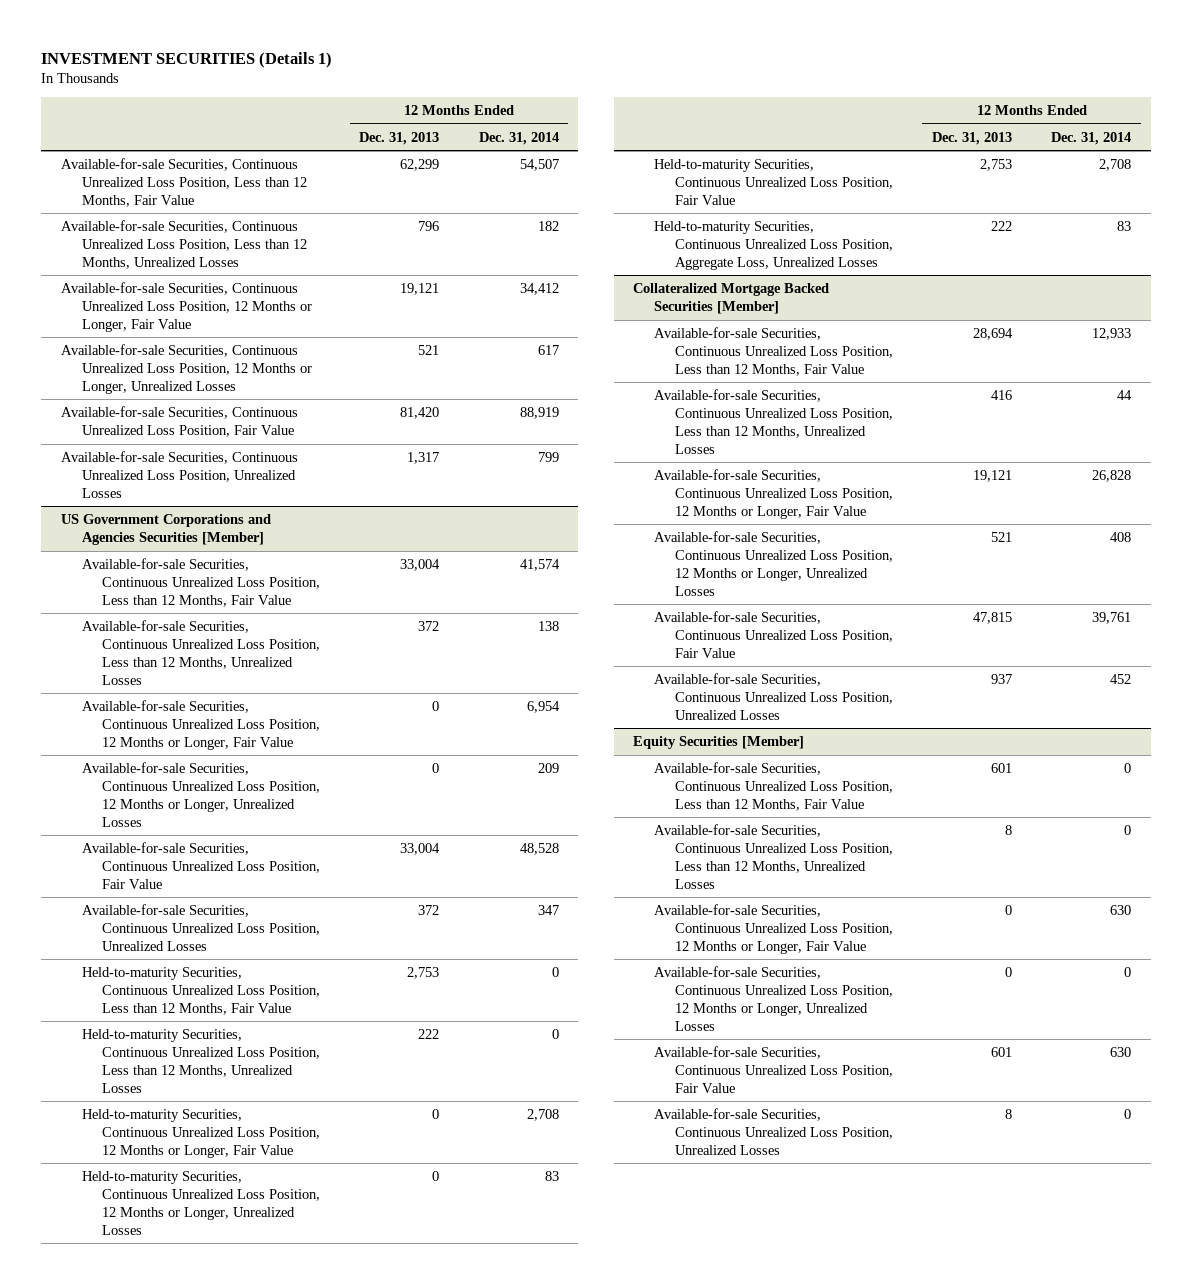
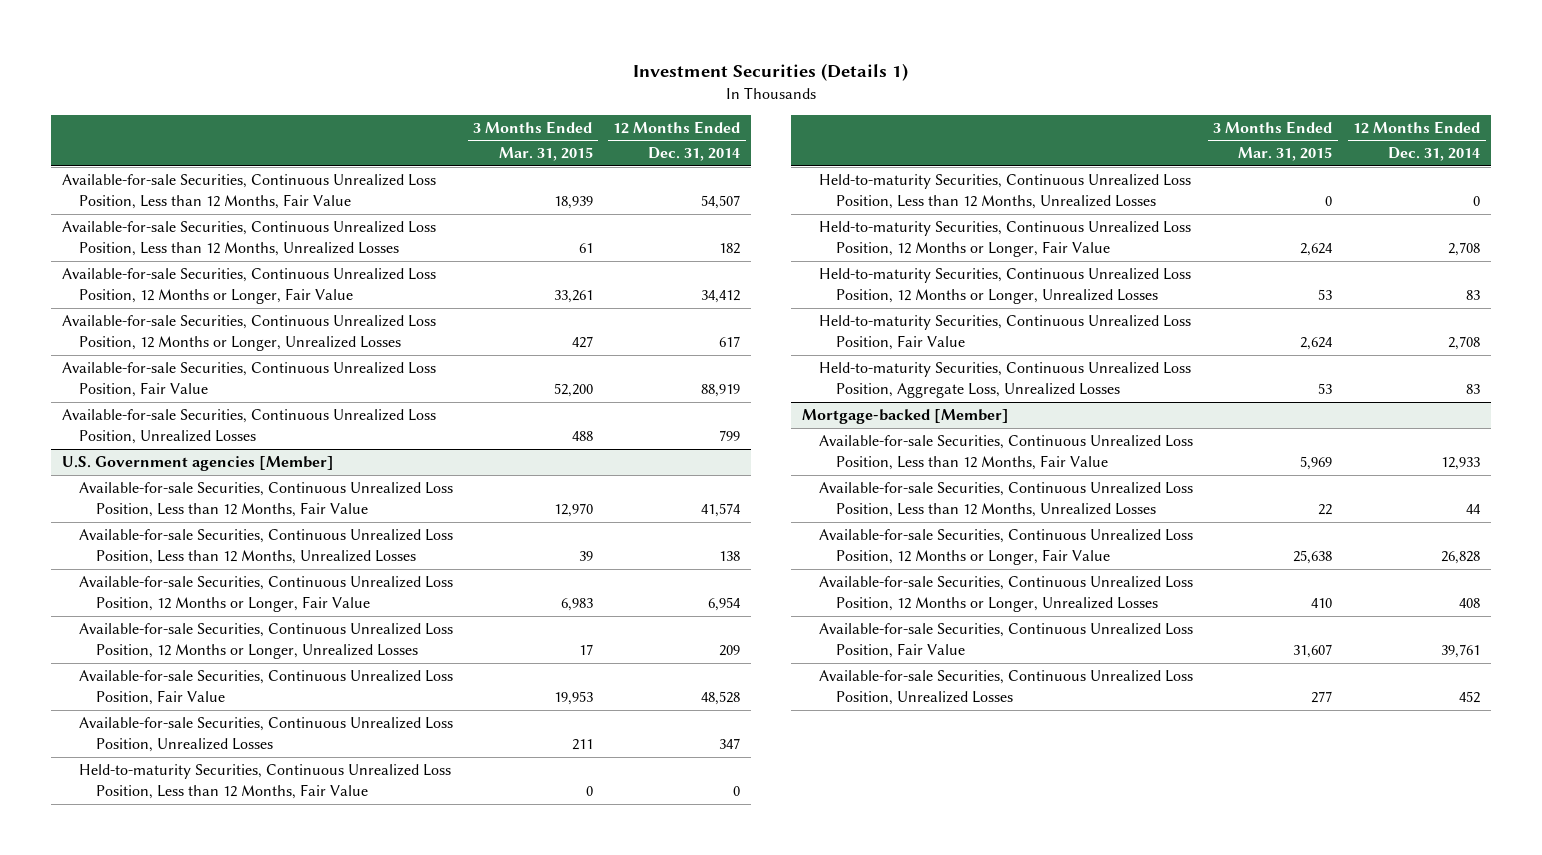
- INVESTMENT SECURITIES (Details 1)
+ Investment Securities (Details 1)
- | 12 Months Ended Dec. 31, 2013 | 12 Months Ended Dec. 31, 2014
+ | 3 Months Ended Mar. 31, 2015 | 12 Months Ended Dec. 31, 2014
- US Government Corporations and Agencies Securities [Member]
+ U.S. Government agencies [Member]
- Collateralized Mortgage Backed Securities [Member]
+ Mortgage-backed [Member]
- Equity Securities [Member]
- Available-for-sale Securities, Continuous Unrealized Loss Position, Less than 12 Months, Fair Value | 601 | 0
- Available-for-sale Securities, Continuous Unrealized Loss Position, Less than 12 Months, Unrealized Losses | 8 | 0
- Available-for-sale Securities, Continuous Unrealized Loss Position, 12 Months or Longer, Fair Value | 0 | 630
- Available-for-sale Securities, Continuous Unrealized Loss Position, 12 Months or Longer, Unrealized Losses | 0 | 0
- Available-for-sale Securities, Continuous Unrealized Loss Position, Fair Value | 601 | 630
- Available-for-sale Securities, Continuous Unrealized Loss Position, Unrealized Losses | 8 | 0

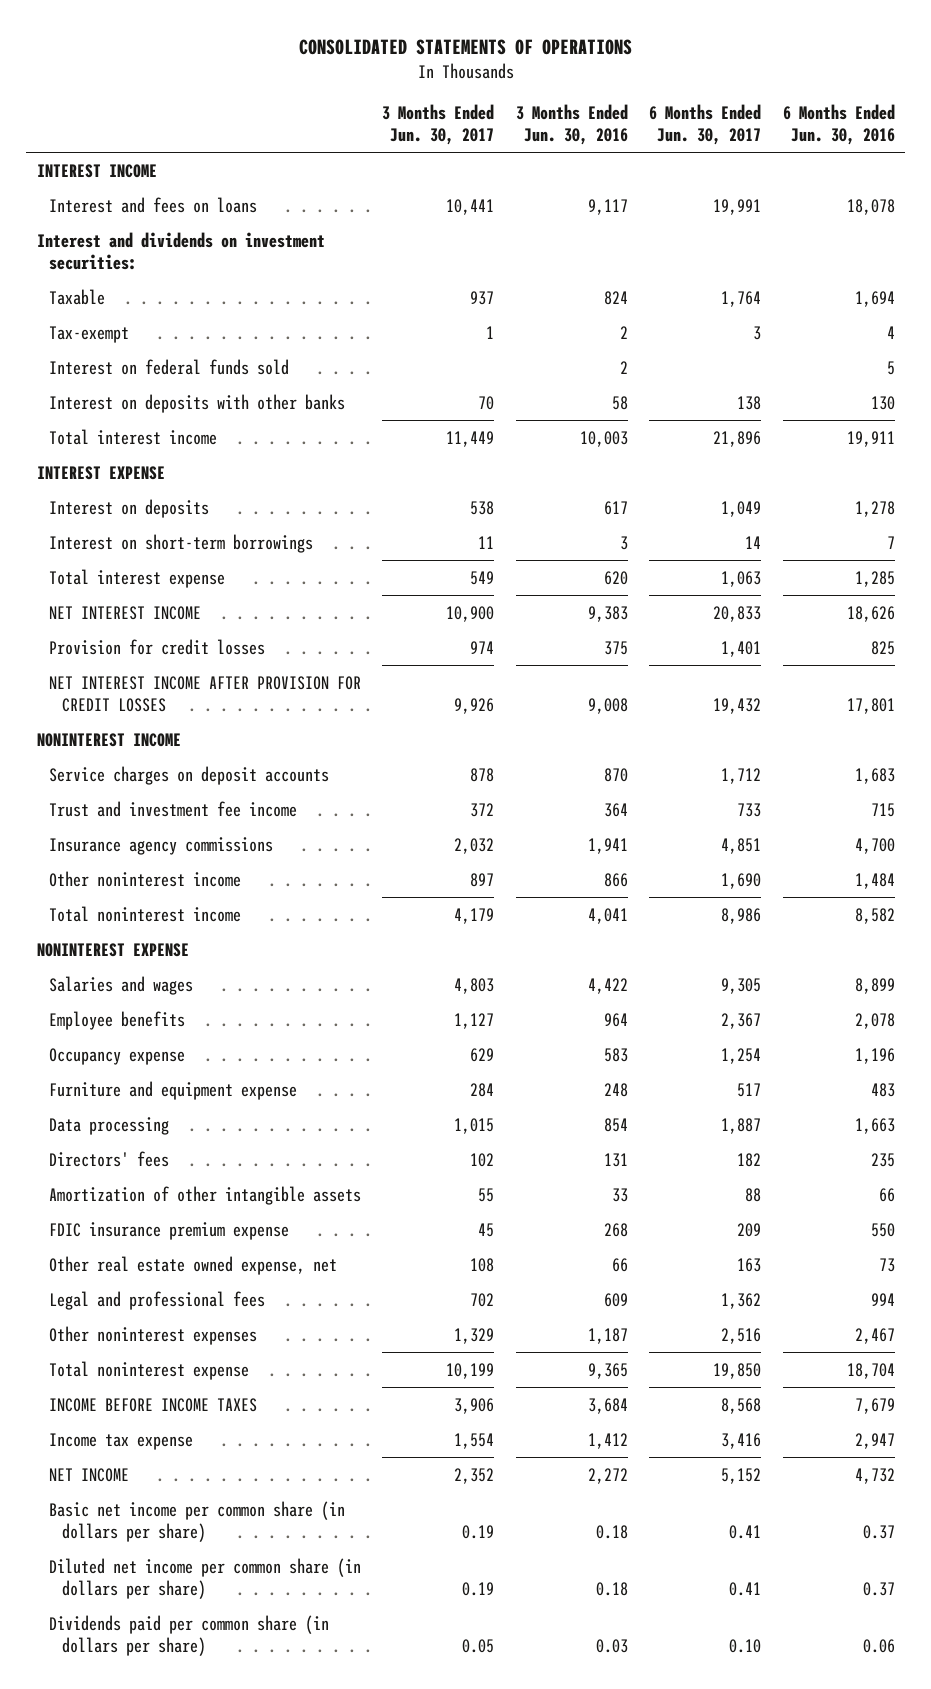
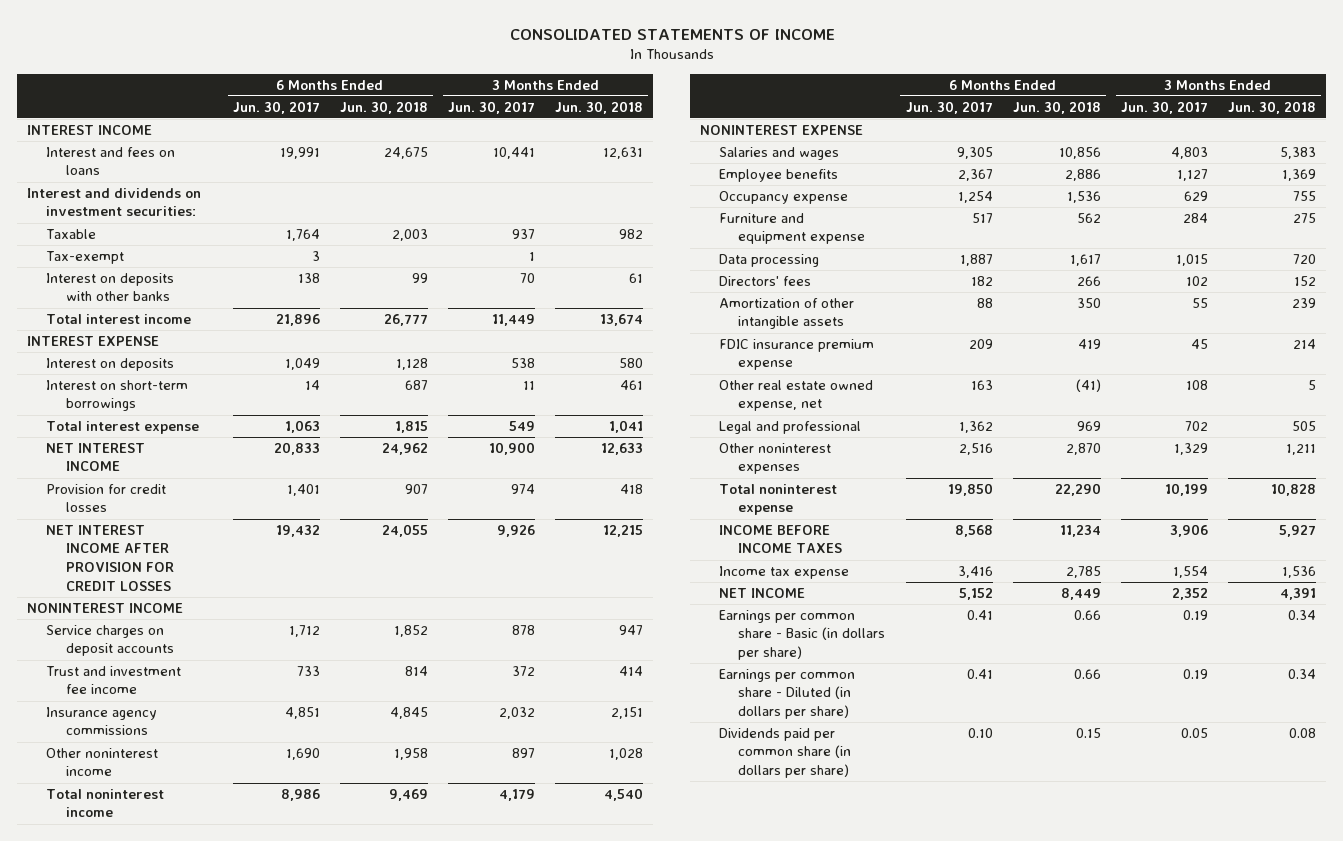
- CONSOLIDATED STATEMENTS OF OPERATIONS
+ CONSOLIDATED STATEMENTS OF INCOME
- | 3 Months Ended Jun. 30, 2017 | 3 Months Ended Jun. 30, 2016 | 6 Months Ended Jun. 30, 2017 | 6 Months Ended Jun. 30, 2016
+ | 6 Months Ended Jun. 30, 2017 | 6 Months Ended Jun. 30, 2018 | 3 Months Ended Jun. 30, 2017 | 3 Months Ended Jun. 30, 2018
- Interest on federal funds sold | | 2 | | 5
- Legal and professional fees | 702 | 609 | 1,362 | 994
+ Legal and professional | 1,362 | 969 | 702 | 505
- Basic net income per common share (in dollars per share) | 0.19 | 0.18 | 0.41 | 0.37
- Diluted net income per common share (in dollars per share) | 0.19 | 0.18 | 0.41 | 0.37
+ Earnings per common share - Basic (in dollars per share) | 0.41 | 0.66 | 0.19 | 0.34
+ Earnings per common share - Diluted (in dollars per share) | 0.41 | 0.66 | 0.19 | 0.34

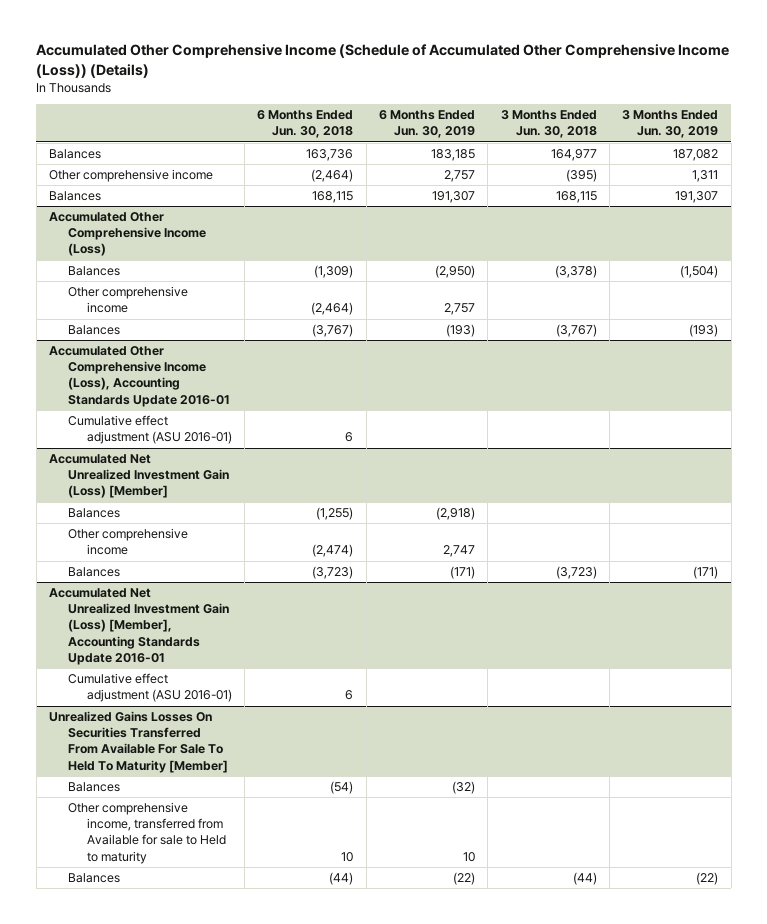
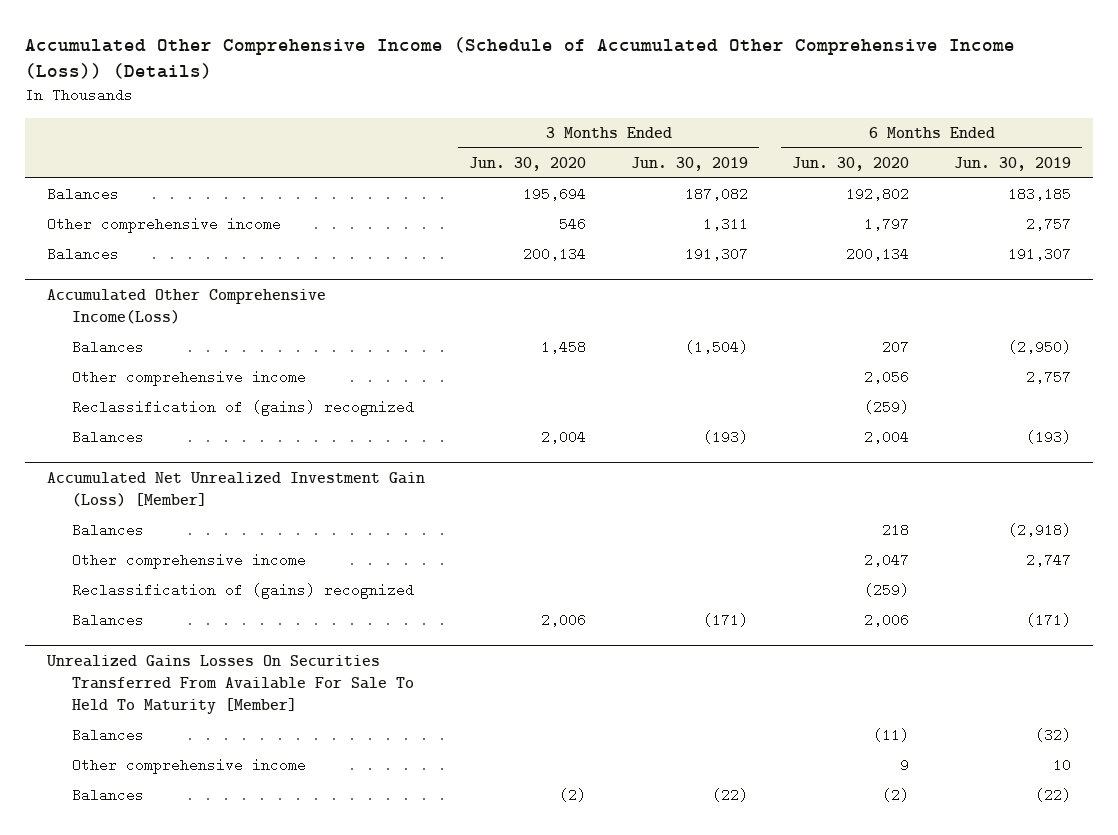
- | 6 Months Ended Jun. 30, 2018 | 6 Months Ended Jun. 30, 2019 | 3 Months Ended Jun. 30, 2018 | 3 Months Ended Jun. 30, 2019
+ | 3 Months Ended Jun. 30, 2020 | 3 Months Ended Jun. 30, 2019 | 6 Months Ended Jun. 30, 2020 | 6 Months Ended Jun. 30, 2019
- Accumulated Other Comprehensive Income (Loss)
+ Accumulated Other Comprehensive Income(Loss)
+ Reclassification of (gains) recognized | | | (259) |
- Accumulated Other Comprehensive Income (Loss), Accounting Standards Update 2016-01
- Cumulative effect adjustment (ASU 2016-01) | 6 | | |
@ Accumulated Net Unrealized Investment Gain (Loss) [Member]
+ Reclassification of (gains) recognized | | | (259) |
- Accumulated Net Unrealized Investment Gain (Loss) [Member], Accounting Standards Update 2016-01
- Cumulative effect adjustment (ASU 2016-01) | 6 | | |
@ Unrealized Gains Losses On Securities Transferred From Available For Sale To Held To Maturity [Member]
- Other comprehensive income, transferred from Available for sale to Held to maturity | 10 | 10 | |
+ Other comprehensive income | | | 9 | 10

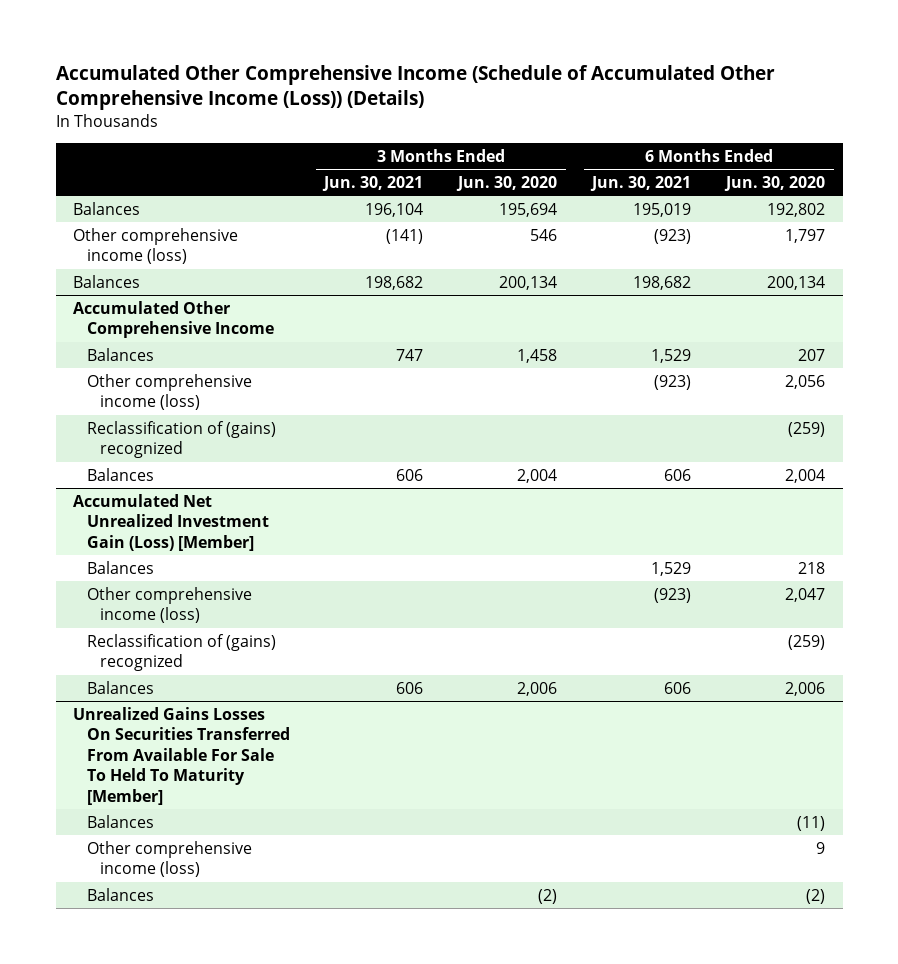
- | 3 Months Ended Jun. 30, 2020 | 3 Months Ended Jun. 30, 2019 | 6 Months Ended Jun. 30, 2020 | 6 Months Ended Jun. 30, 2019
+ | 3 Months Ended Jun. 30, 2021 | 3 Months Ended Jun. 30, 2020 | 6 Months Ended Jun. 30, 2021 | 6 Months Ended Jun. 30, 2020
- Other comprehensive income | 546 | 1,311 | 1,797 | 2,757
+ Other comprehensive income (loss) | (141) | 546 | (923) | 1,797
- Accumulated Other Comprehensive Income(Loss)
+ Accumulated Other Comprehensive Income
- Other comprehensive income | | | 2,056 | 2,757
+ Other comprehensive income (loss) | | | (923) | 2,056
@ Accumulated Net Unrealized Investment Gain (Loss) [Member]
- Other comprehensive income | | | 2,047 | 2,747
+ Other comprehensive income (loss) | | | (923) | 2,047
@ Unrealized Gains Losses On Securities Transferred From Available For Sale To Held To Maturity [Member]
- Other comprehensive income | | | 9 | 10
+ Other comprehensive income (loss) | | | | 9

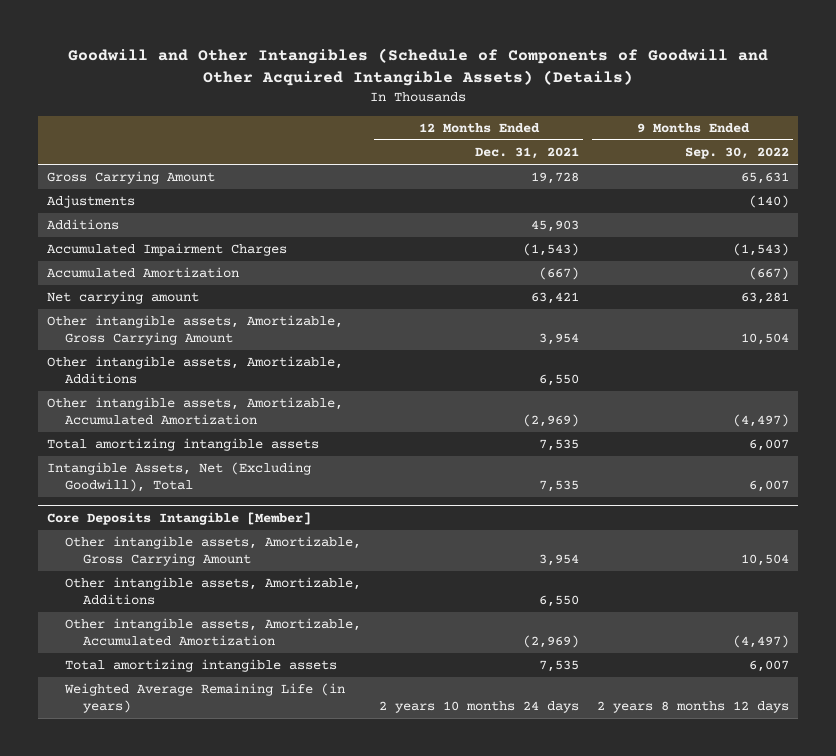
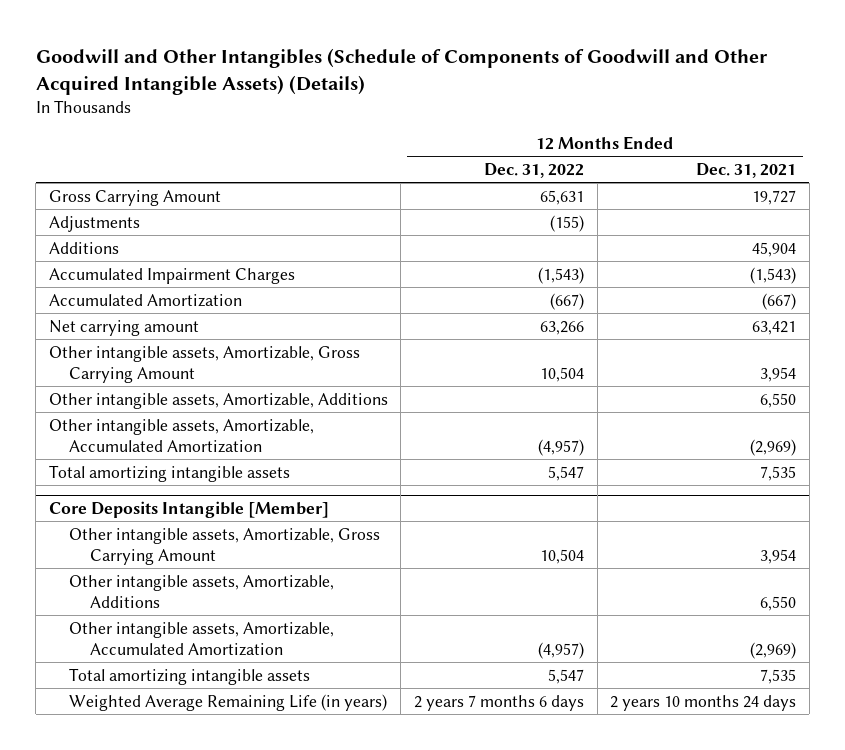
- | 12 Months Ended Dec. 31, 2021 | 9 Months Ended Sep. 30, 2022
+ | 12 Months Ended Dec. 31, 2022 | 12 Months Ended Dec. 31, 2021
- Gross Carrying Amount | 19,728 | 65,631
+ Gross Carrying Amount | 65,631 | 19,727
- Additions | 45,903 |
+ Additions | | 45,904
- Intangible Assets, Net (Excluding Goodwill), Total | 7,535 | 6,007

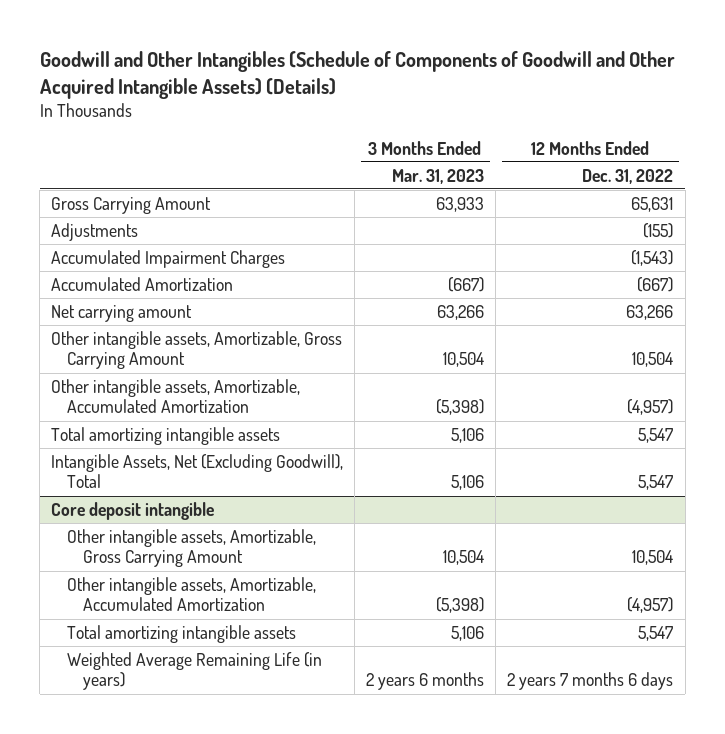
- | 12 Months Ended Dec. 31, 2022 | 12 Months Ended Dec. 31, 2021
+ | 3 Months Ended Mar. 31, 2023 | 12 Months Ended Dec. 31, 2022
- Additions | | 45,904
- Other intangible assets, Amortizable, Additions | | 6,550
- Core Deposits Intangible [Member]
+ Intangible Assets, Net (Excluding Goodwill), Total | 5,106 | 5,547
+ Core deposit intangible
- Other intangible assets, Amortizable, Additions | | 6,550

